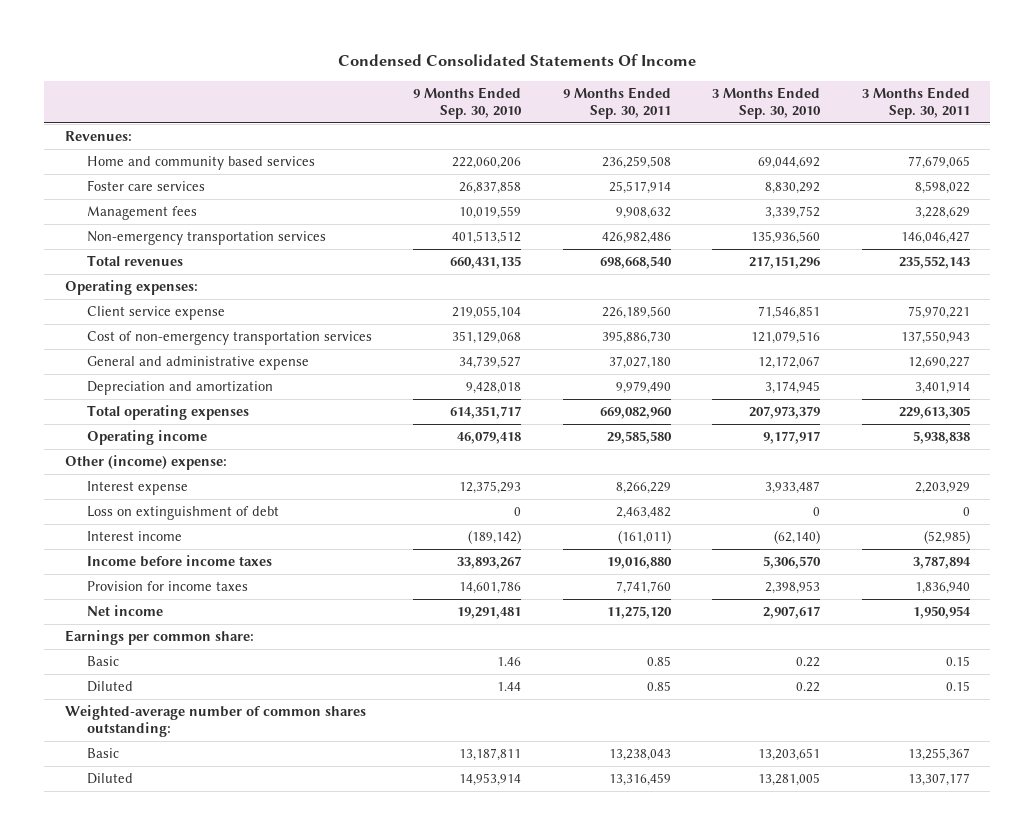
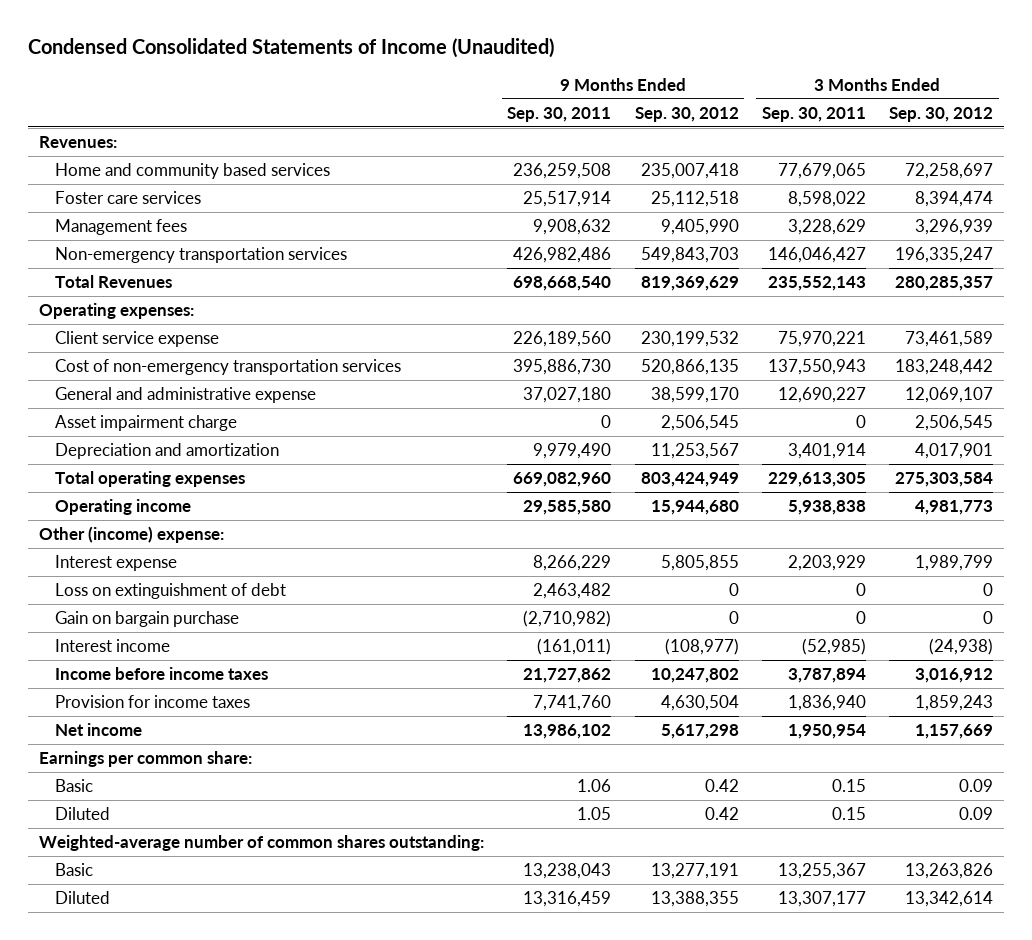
- Condensed Consolidated Statements Of Income
+ Condensed Consolidated Statements of Income (Unaudited)
- | 9 Months Ended Sep. 30, 2010 | 9 Months Ended Sep. 30, 2011 | 3 Months Ended Sep. 30, 2010 | 3 Months Ended Sep. 30, 2011
+ | 9 Months Ended Sep. 30, 2011 | 9 Months Ended Sep. 30, 2012 | 3 Months Ended Sep. 30, 2011 | 3 Months Ended Sep. 30, 2012
- Total revenues | 660,431,135 | 698,668,540 | 217,151,296 | 235,552,143
+ Total Revenues | 698,668,540 | 819,369,629 | 235,552,143 | 280,285,357
+ Asset impairment charge | 0 | 2,506,545 | 0 | 2,506,545
+ Gain on bargain purchase | (2,710,982) | 0 | 0 | 0
- Income before income taxes | 33,893,267 | 19,016,880 | 5,306,570 | 3,787,894
+ Income before income taxes | 21,727,862 | 10,247,802 | 3,787,894 | 3,016,912
- Net income | 19,291,481 | 11,275,120 | 2,907,617 | 1,950,954
+ Net income | 13,986,102 | 5,617,298 | 1,950,954 | 1,157,669
- Basic | 1.46 | 0.85 | 0.22 | 0.15
- Diluted | 1.44 | 0.85 | 0.22 | 0.15
+ Basic | 1.06 | 0.42 | 0.15 | 0.09
+ Diluted | 1.05 | 0.42 | 0.15 | 0.09

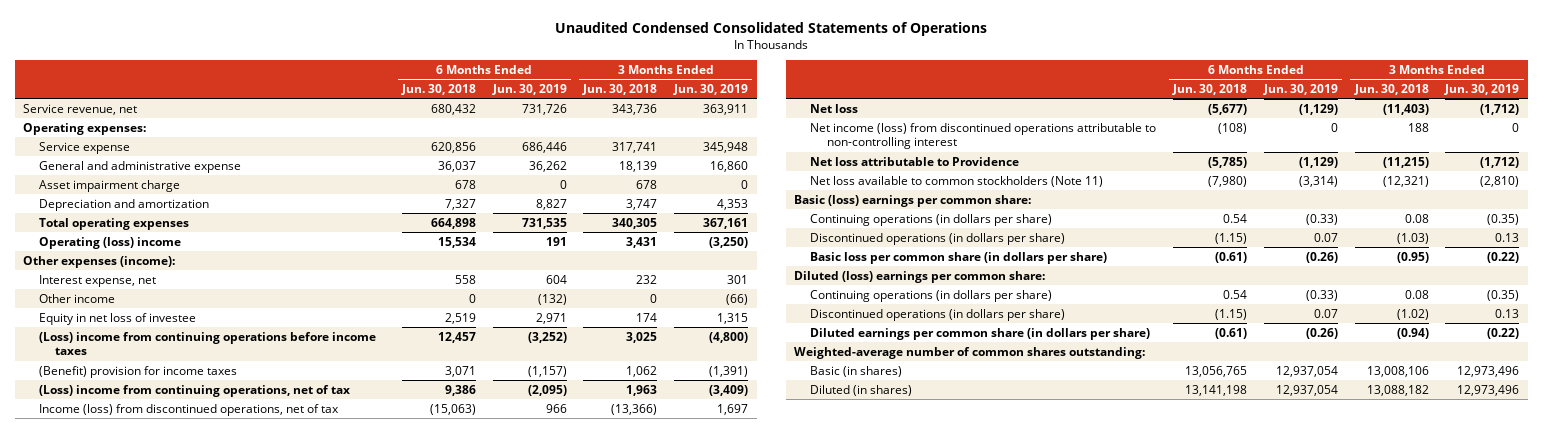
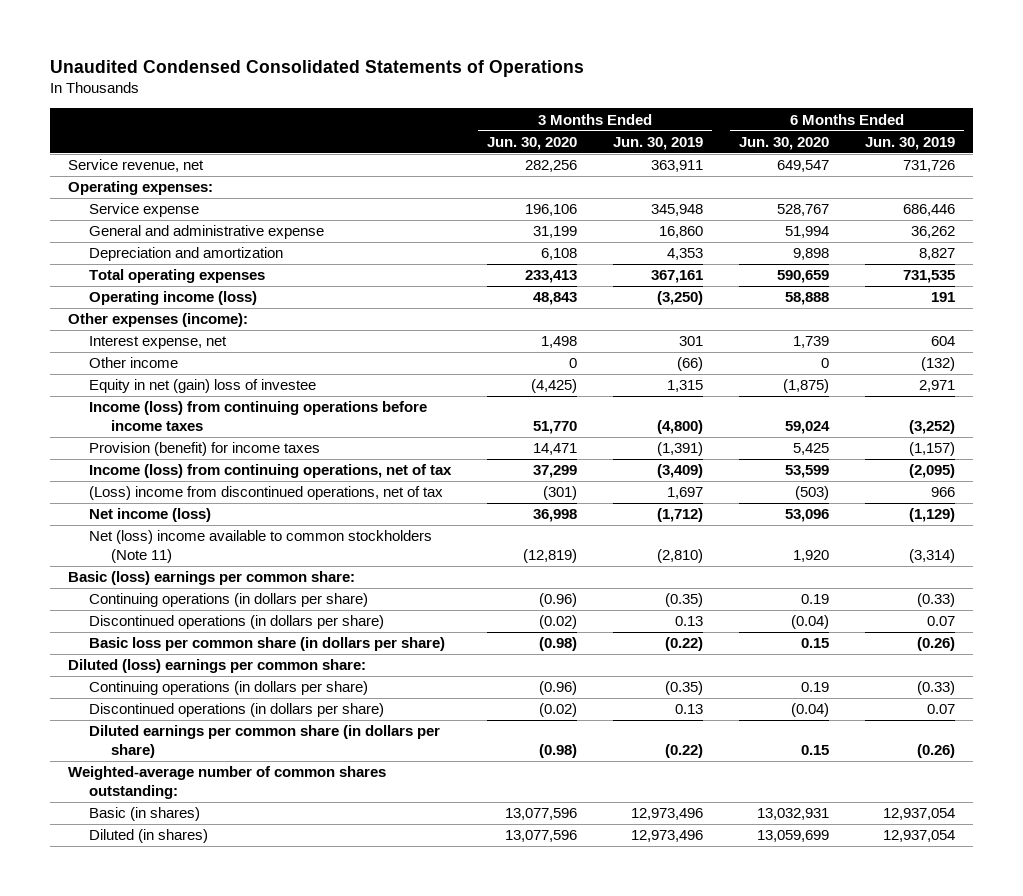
- | 6 Months Ended Jun. 30, 2018 | 6 Months Ended Jun. 30, 2019 | 3 Months Ended Jun. 30, 2018 | 3 Months Ended Jun. 30, 2019
+ | 3 Months Ended Jun. 30, 2020 | 3 Months Ended Jun. 30, 2019 | 6 Months Ended Jun. 30, 2020 | 6 Months Ended Jun. 30, 2019
- Asset impairment charge | 678 | 0 | 678 | 0
- Operating (loss) income | 15,534 | 191 | 3,431 | (3,250)
+ Operating income (loss) | 48,843 | (3,250) | 58,888 | 191
- Equity in net loss of investee | 2,519 | 2,971 | 174 | 1,315
- (Loss) income from continuing operations before income taxes | 12,457 | (3,252) | 3,025 | (4,800)
- (Benefit) provision for income taxes | 3,071 | (1,157) | 1,062 | (1,391)
- (Loss) income from continuing operations, net of tax | 9,386 | (2,095) | 1,963 | (3,409)
- Income (loss) from discontinued operations, net of tax | (15,063) | 966 | (13,366) | 1,697
- Net loss | (5,677) | (1,129) | (11,403) | (1,712)
- Net income (loss) from discontinued operations attributable to non-controlling interest | (108) | 0 | 188 | 0
- Net loss attributable to Providence | (5,785) | (1,129) | (11,215) | (1,712)
- Net loss available to common stockholders (Note 11) | (7,980) | (3,314) | (12,321) | (2,810)
+ Equity in net (gain) loss of investee | (4,425) | 1,315 | (1,875) | 2,971
+ Income (loss) from continuing operations before income taxes | 51,770 | (4,800) | 59,024 | (3,252)
+ Provision (benefit) for income taxes | 14,471 | (1,391) | 5,425 | (1,157)
+ Income (loss) from continuing operations, net of tax | 37,299 | (3,409) | 53,599 | (2,095)
+ (Loss) income from discontinued operations, net of tax | (301) | 1,697 | (503) | 966
+ Net income (loss) | 36,998 | (1,712) | 53,096 | (1,129)
+ Net (loss) income available to common stockholders (Note 11) | (12,819) | (2,810) | 1,920 | (3,314)

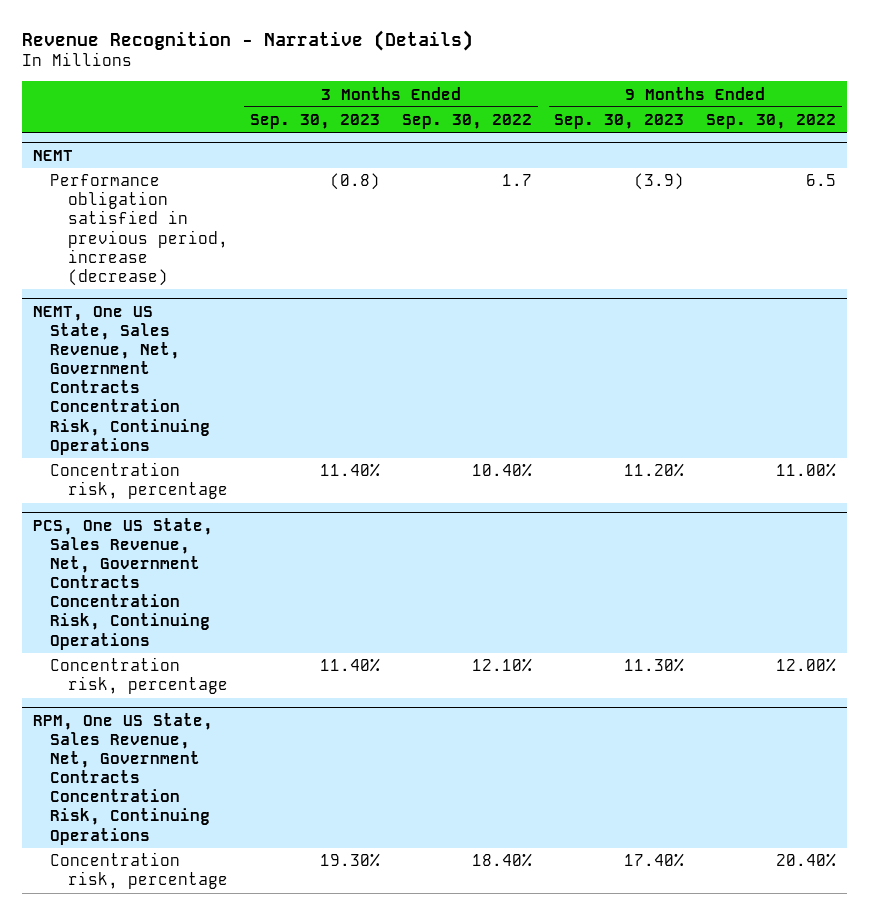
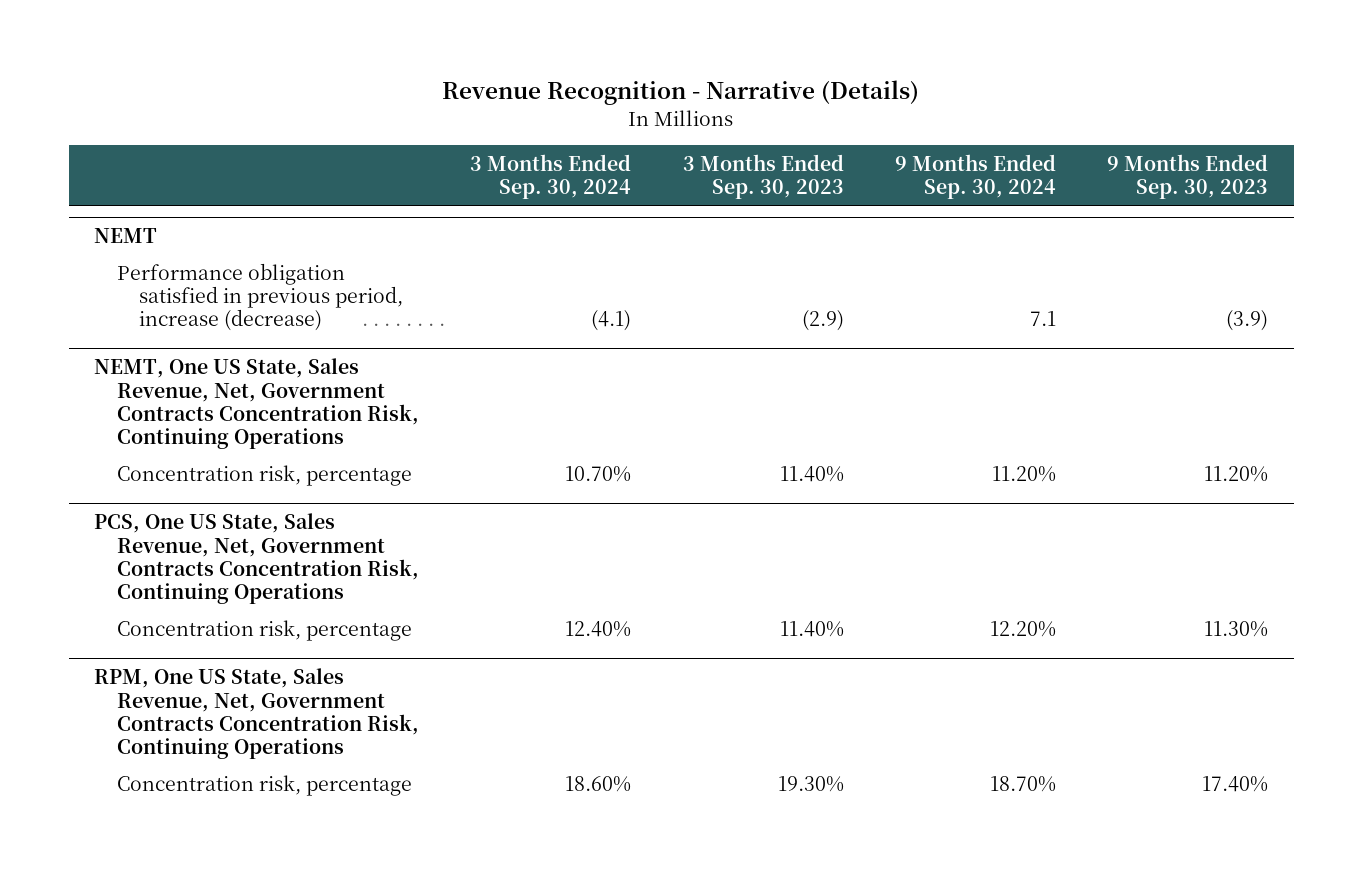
- | 3 Months Ended Sep. 30, 2023 | 3 Months Ended Sep. 30, 2022 | 9 Months Ended Sep. 30, 2023 | 9 Months Ended Sep. 30, 2022
+ | 3 Months Ended Sep. 30, 2024 | 3 Months Ended Sep. 30, 2023 | 9 Months Ended Sep. 30, 2024 | 9 Months Ended Sep. 30, 2023
@ NEMT
- Performance obligation satisfied in previous period, increase (decrease) | (0.8) | 1.7 | (3.9) | 6.5
+ Performance obligation satisfied in previous period, increase (decrease) | (4.1) | (2.9) | 7.1 | (3.9)

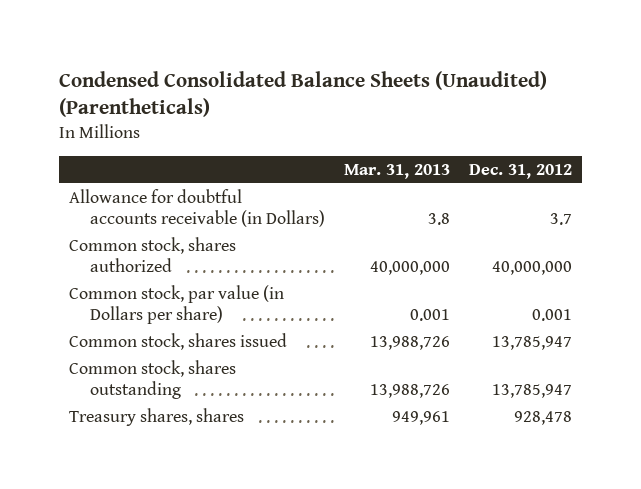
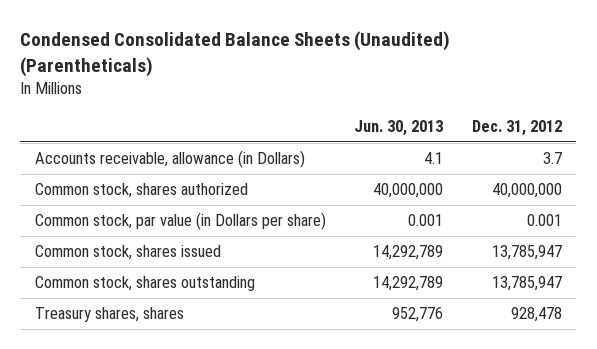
- | Mar. 31, 2013 | Dec. 31, 2012
+ | Jun. 30, 2013 | Dec. 31, 2012
- Allowance for doubtful accounts receivable (in Dollars) | 3.8 | 3.7
+ Accounts receivable, allowance (in Dollars) | 4.1 | 3.7

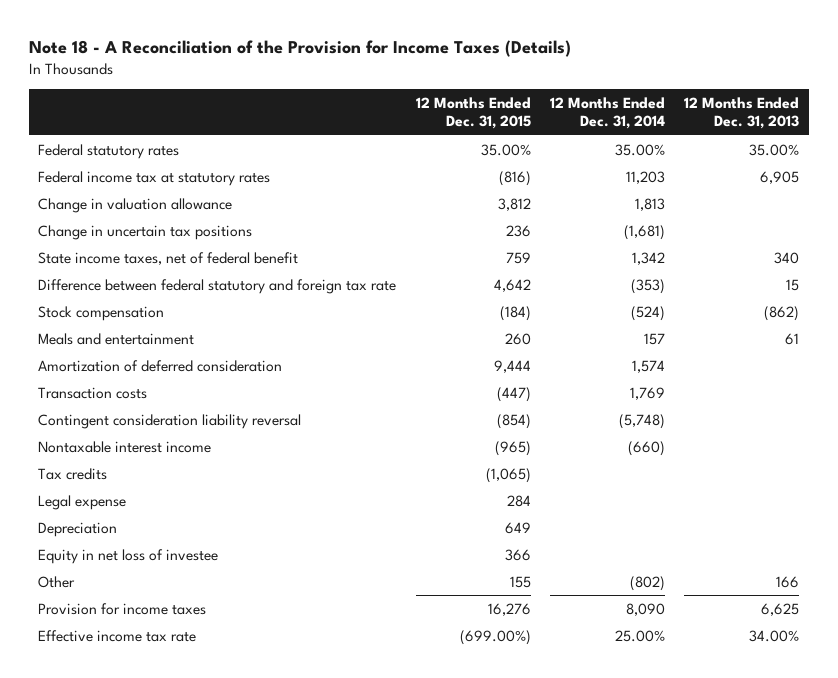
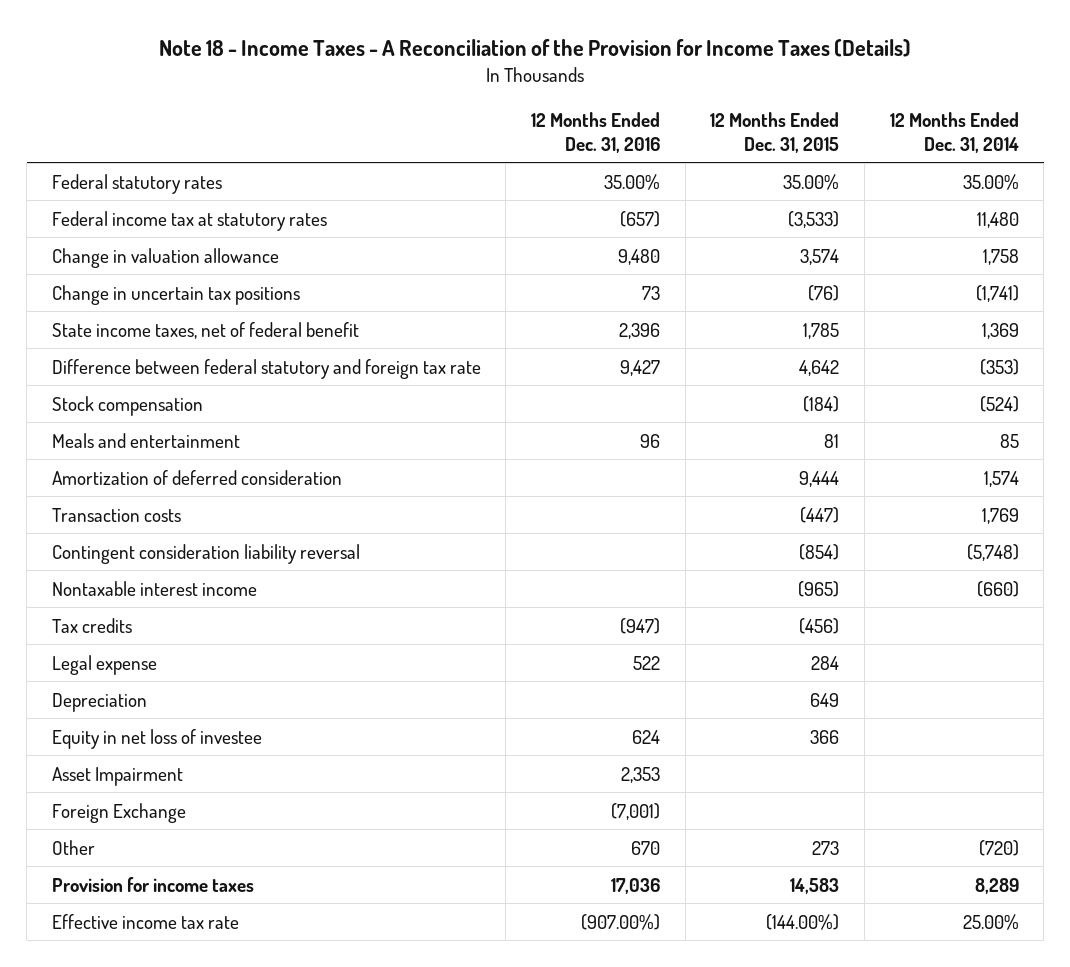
- Note 18 - A Reconciliation of the Provision for Income Taxes (Details)
+ Note 18 - Income Taxes - A Reconciliation of the Provision for Income Taxes (Details)
- | 12 Months Ended Dec. 31, 2015 | 12 Months Ended Dec. 31, 2014 | 12 Months Ended Dec. 31, 2013
+ | 12 Months Ended Dec. 31, 2016 | 12 Months Ended Dec. 31, 2015 | 12 Months Ended Dec. 31, 2014
- Federal income tax at statutory rates | (816) | 11,203 | 6,905
- Change in valuation allowance | 3,812 | 1,813 |
- Change in uncertain tax positions | 236 | (1,681) |
- State income taxes, net of federal benefit | 759 | 1,342 | 340
+ Federal income tax at statutory rates | (657) | (3,533) | 11,480
+ Change in valuation allowance | 9,480 | 3,574 | 1,758
+ Change in uncertain tax positions | 73 | (76) | (1,741)
+ State income taxes, net of federal benefit | 2,396 | 1,785 | 1,369
- Meals and entertainment | 260 | 157 | 61
+ Meals and entertainment | 96 | 81 | 85
- Tax credits | (1,065) | |
+ Tax credits | (947) | (456) |
- Other | 155 | (802) | 166
- Provision for income taxes | 16,276 | 8,090 | 6,625
- Effective income tax rate | (699.00%) | 25.00% | 34.00%
+ Asset Impairment | 2,353 | |
+ Foreign Exchange | (7,001) | |
+ Other | 670 | 273 | (720)
+ Provision for income taxes | 17,036 | 14,583 | 8,289
+ Effective income tax rate | (907.00%) | (144.00%) | 25.00%

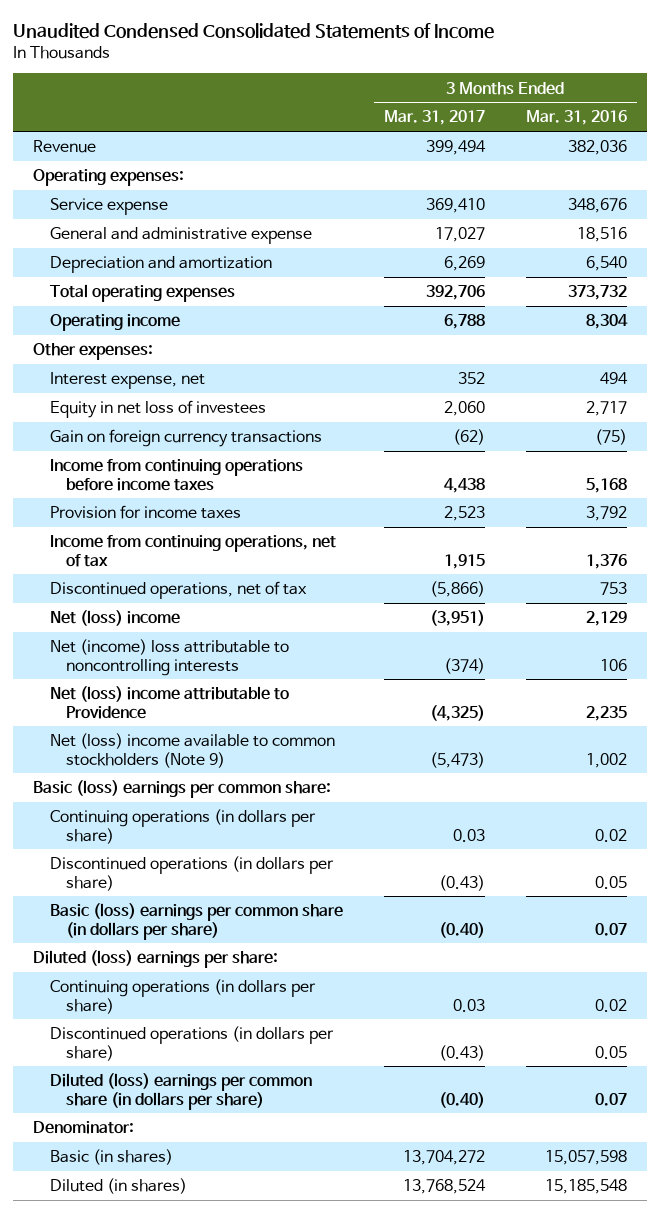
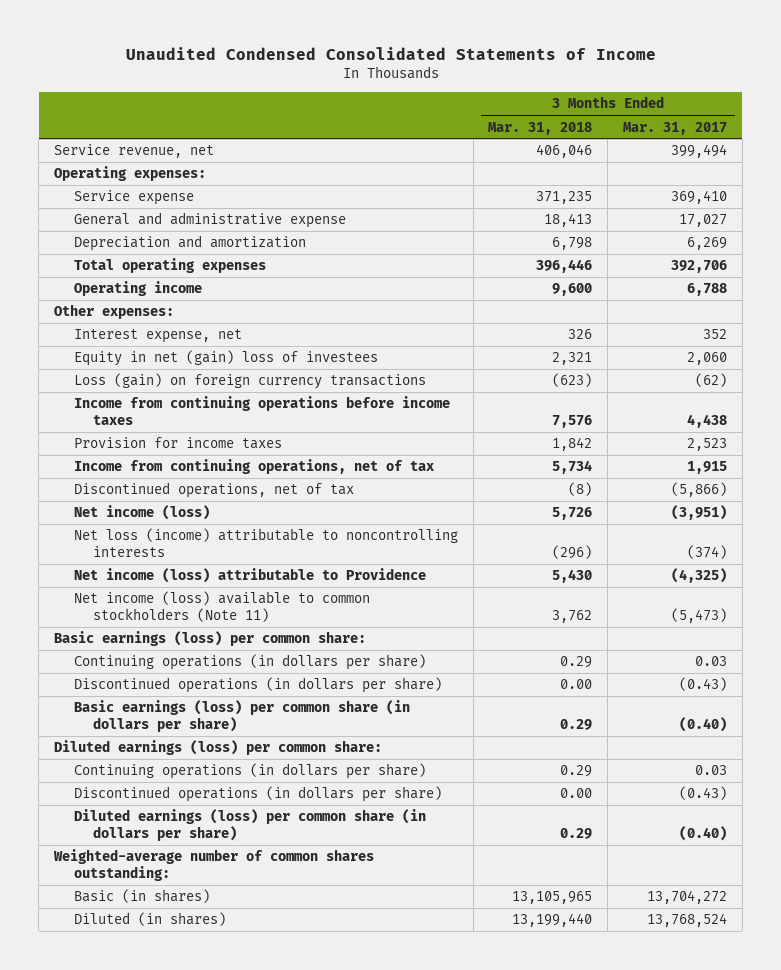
- | 3 Months Ended Mar. 31, 2017 | 3 Months Ended Mar. 31, 2016
+ | 3 Months Ended Mar. 31, 2018 | 3 Months Ended Mar. 31, 2017
- Revenue | 399,494 | 382,036
+ Service revenue, net | 406,046 | 399,494
- Equity in net loss of investees | 2,060 | 2,717
- Gain on foreign currency transactions | (62) | (75)
+ Equity in net (gain) loss of investees | 2,321 | 2,060
+ Loss (gain) on foreign currency transactions | (623) | (62)
- Net (loss) income | (3,951) | 2,129
- Net (income) loss attributable to noncontrolling interests | (374) | 106
- Net (loss) income attributable to Providence | (4,325) | 2,235
- Net (loss) income available to common stockholders (Note 9) | (5,473) | 1,002
- Basic (loss) earnings per common share:
+ Net income (loss) | 5,726 | (3,951)
+ Net loss (income) attributable to noncontrolling interests | (296) | (374)
+ Net income (loss) attributable to Providence | 5,430 | (4,325)
+ Net income (loss) available to common stockholders (Note 11) | 3,762 | (5,473)
+ Basic earnings (loss) per common share:
- Basic (loss) earnings per common share (in dollars per share) | (0.40) | 0.07
- Diluted (loss) earnings per share:
+ Basic earnings (loss) per common share (in dollars per share) | 0.29 | (0.40)
+ Diluted earnings (loss) per common share:
- Diluted (loss) earnings per common share (in dollars per share) | (0.40) | 0.07
- Denominator:
+ Diluted earnings (loss) per common share (in dollars per share) | 0.29 | (0.40)
+ Weighted-average number of common shares outstanding:

